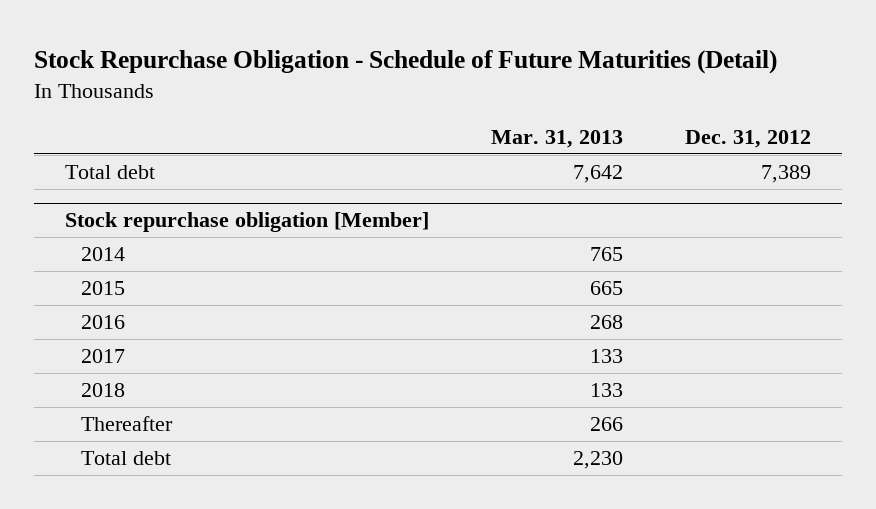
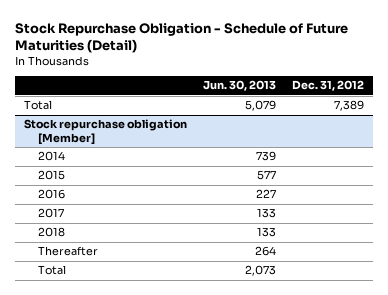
- | Mar. 31, 2013 | Dec. 31, 2012
+ | Jun. 30, 2013 | Dec. 31, 2012
- Total debt | 7,642 | 7,389
+ Total | 5,079 | 7,389
@ Stock repurchase obligation [Member]
- Total debt | 2,230 |
+ Total | 2,073 |

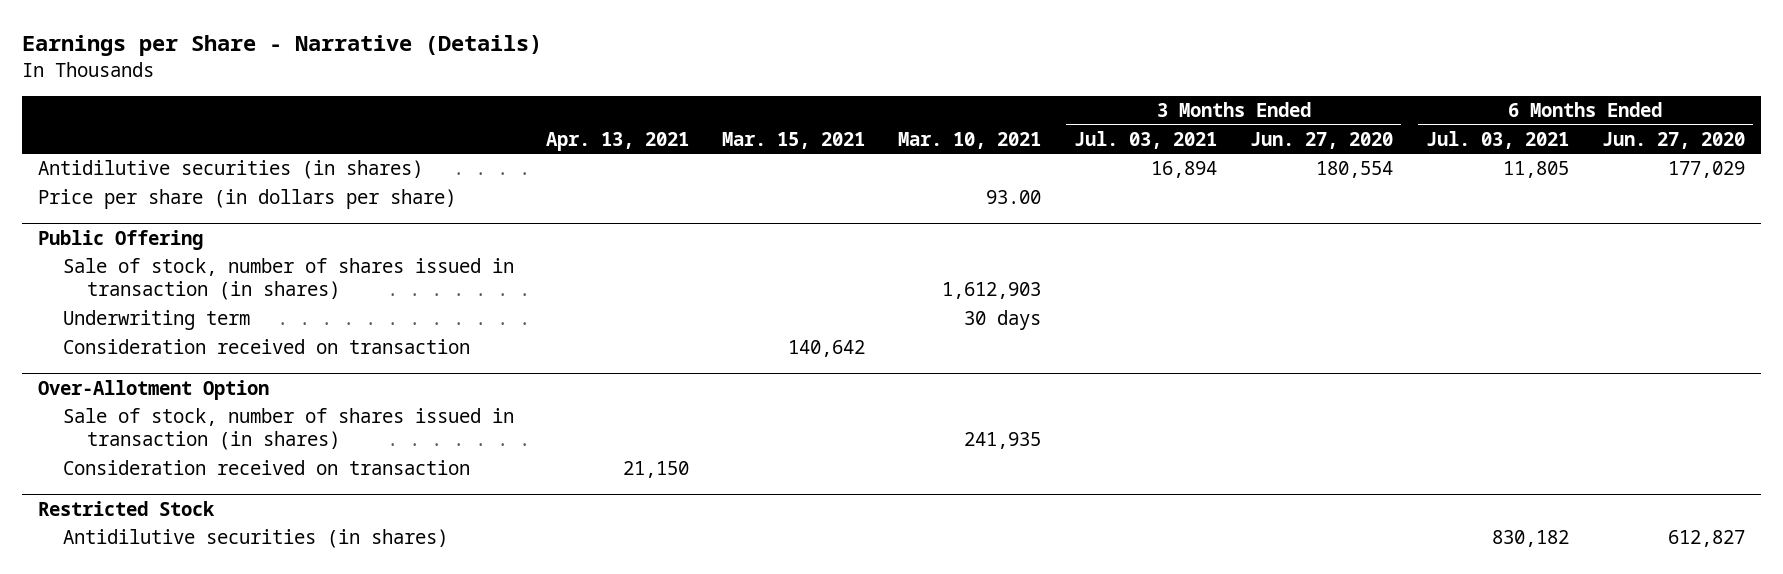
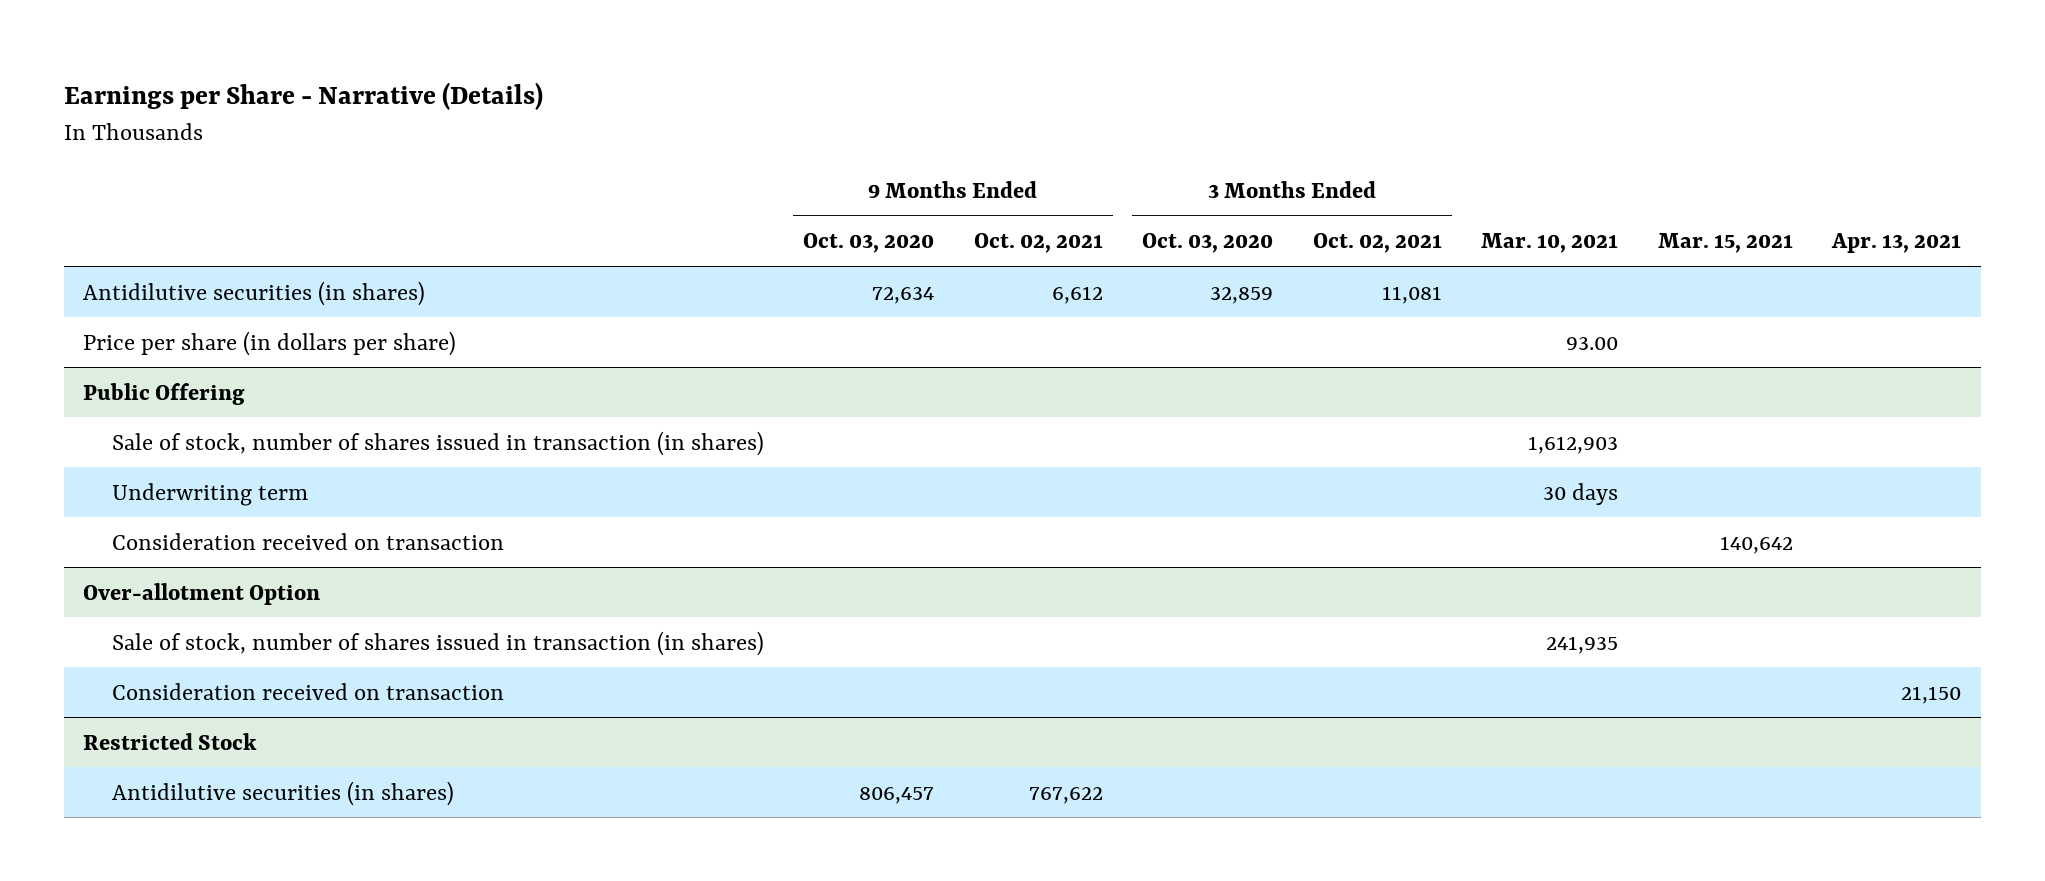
- | Apr. 13, 2021 | Mar. 15, 2021 | Mar. 10, 2021 | 3 Months Ended Jul. 03, 2021 | 3 Months Ended Jun. 27, 2020 | 6 Months Ended Jul. 03, 2021 | 6 Months Ended Jun. 27, 2020
+ | 9 Months Ended Oct. 03, 2020 | 9 Months Ended Oct. 02, 2021 | 3 Months Ended Oct. 03, 2020 | 3 Months Ended Oct. 02, 2021 | Mar. 10, 2021 | Mar. 15, 2021 | Apr. 13, 2021
- Over-Allotment Option
+ Over-allotment Option

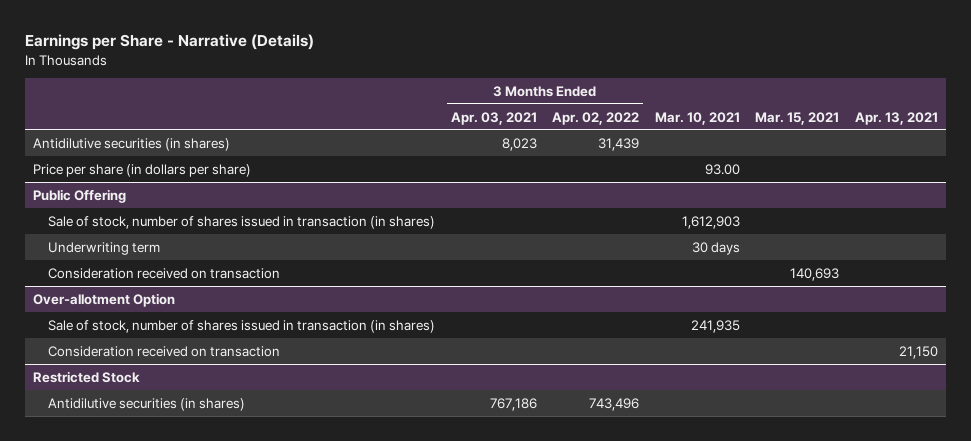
- | 9 Months Ended Oct. 03, 2020 | 9 Months Ended Oct. 02, 2021 | 3 Months Ended Oct. 03, 2020 | 3 Months Ended Oct. 02, 2021 | Mar. 10, 2021 | Mar. 15, 2021 | Apr. 13, 2021
+ | 3 Months Ended Apr. 03, 2021 | 3 Months Ended Apr. 02, 2022 | Mar. 10, 2021 | Mar. 15, 2021 | Apr. 13, 2021
@ Public Offering
- Consideration received on transaction | | | | | | 140,642 |
+ Consideration received on transaction | | | | 140,693 |

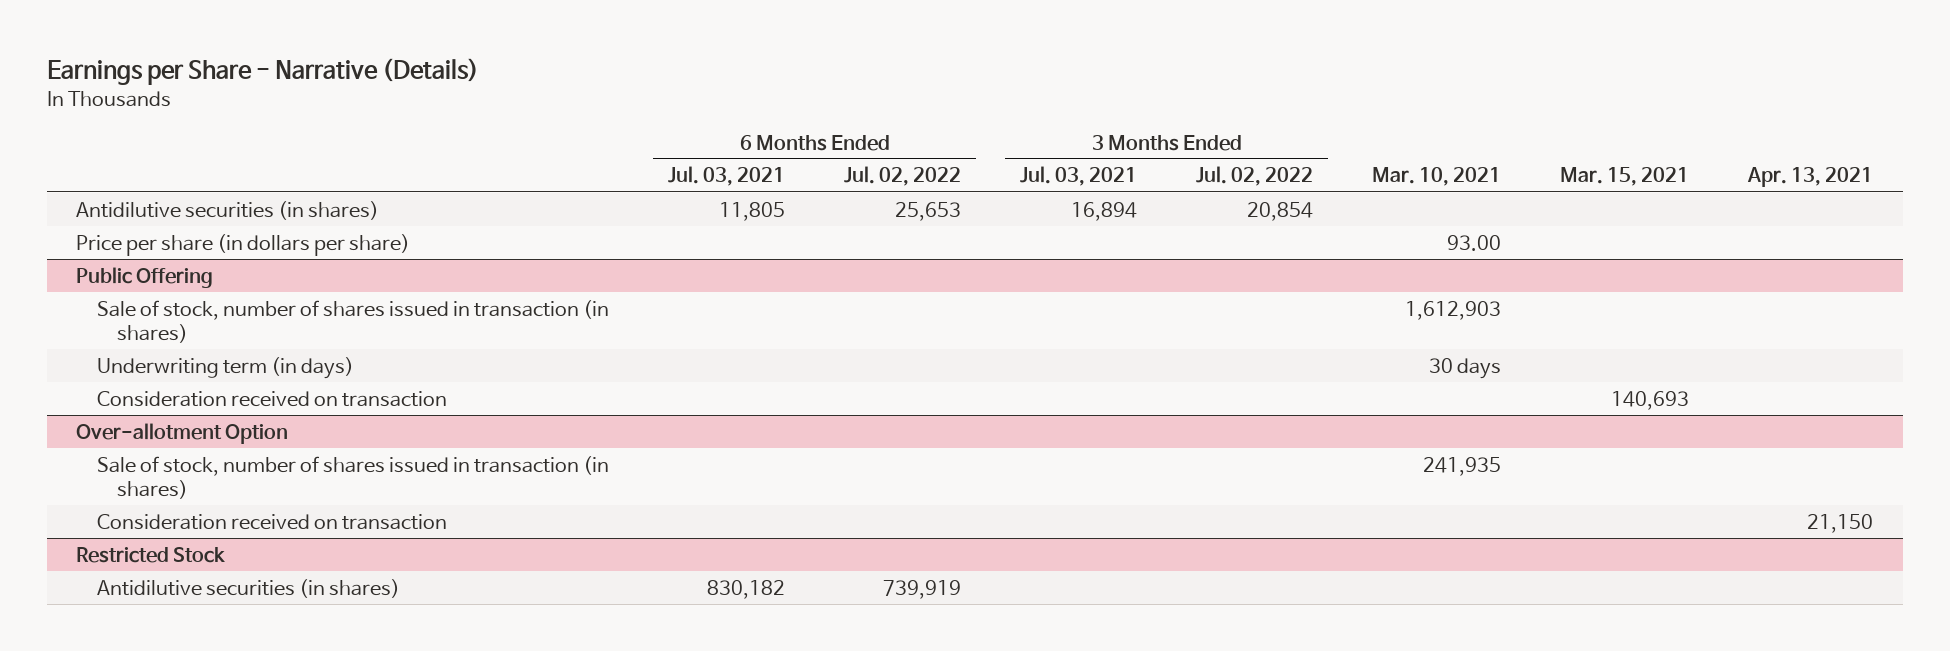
- | 3 Months Ended Apr. 03, 2021 | 3 Months Ended Apr. 02, 2022 | Mar. 10, 2021 | Mar. 15, 2021 | Apr. 13, 2021
+ | 6 Months Ended Jul. 03, 2021 | 6 Months Ended Jul. 02, 2022 | 3 Months Ended Jul. 03, 2021 | 3 Months Ended Jul. 02, 2022 | Mar. 10, 2021 | Mar. 15, 2021 | Apr. 13, 2021
@ Public Offering
- Underwriting term | | | 30 days | |
+ Underwriting term (in days) | | | | | 30 days | |

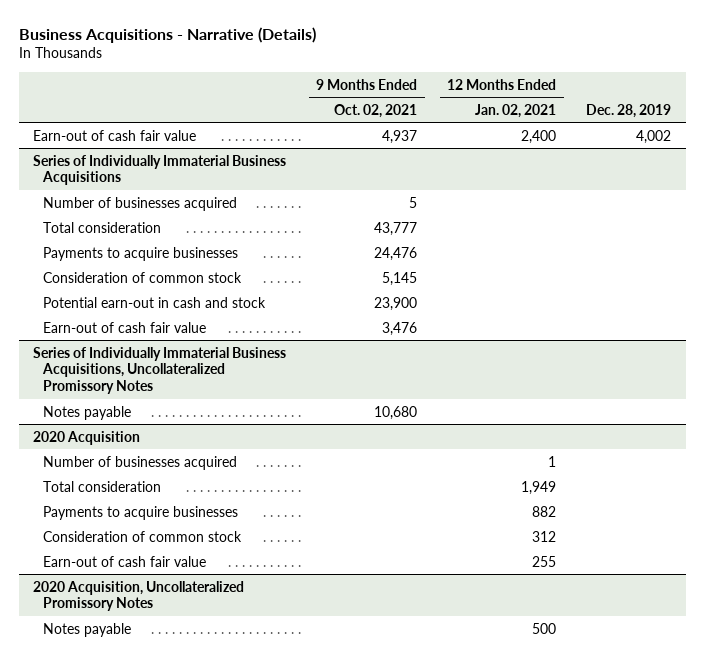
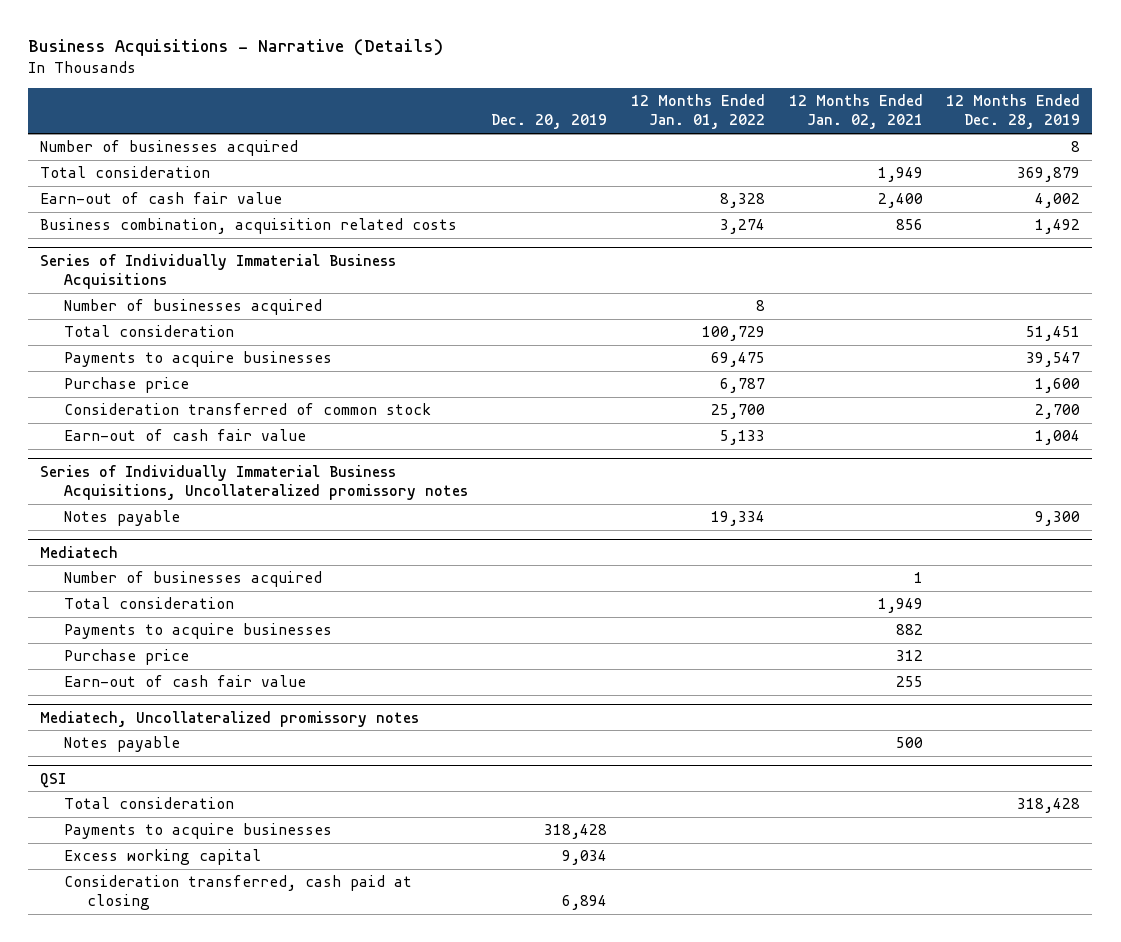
- | 9 Months Ended Oct. 02, 2021 | 12 Months Ended Jan. 02, 2021 | Dec. 28, 2019
+ | Dec. 20, 2019 | 12 Months Ended Jan. 01, 2022 | 12 Months Ended Jan. 02, 2021 | 12 Months Ended Dec. 28, 2019
+ Number of businesses acquired | | | | 8
+ Total consideration | | | 1,949 | 369,879
+ Business combination, acquisition related costs | | 3,274 | 856 | 1,492
@ Series of Individually Immaterial Business Acquisitions
- Consideration of common stock | 5,145 | |
- Potential earn-out in cash and stock | 23,900 | |
+ Purchase price | | 6,787 | | 1,600
+ Consideration transferred of common stock | | 25,700 | | 2,700
- Series of Individually Immaterial Business Acquisitions, Uncollateralized Promissory Notes
+ Series of Individually Immaterial Business Acquisitions, Uncollateralized promissory notes
- 2020 Acquisition
+ Mediatech
- Consideration of common stock | | 312 |
+ Purchase price | | | 312 |
- 2020 Acquisition, Uncollateralized Promissory Notes
+ Mediatech, Uncollateralized promissory notes
+ QSI
+ Total consideration | | | | 318,428
+ Payments to acquire businesses | 318,428 | | |
+ Excess working capital | 9,034 | | |
+ Consideration transferred, cash paid at closing | 6,894 | | |

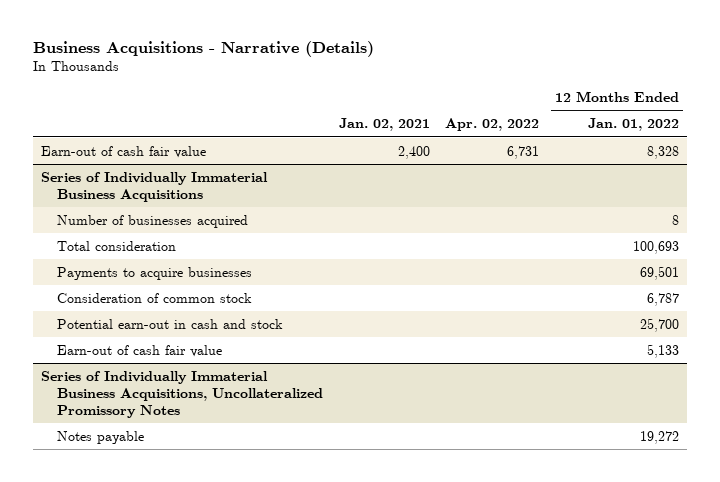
- | Dec. 20, 2019 | 12 Months Ended Jan. 01, 2022 | 12 Months Ended Jan. 02, 2021 | 12 Months Ended Dec. 28, 2019
+ | Jan. 02, 2021 | Apr. 02, 2022 | 12 Months Ended Jan. 01, 2022
- Number of businesses acquired | | | | 8
- Total consideration | | | 1,949 | 369,879
- Business combination, acquisition related costs | | 3,274 | 856 | 1,492
@ Series of Individually Immaterial Business Acquisitions
- Total consideration | | 100,729 | | 51,451
- Payments to acquire businesses | | 69,475 | | 39,547
- Purchase price | | 6,787 | | 1,600
- Consideration transferred of common stock | | 25,700 | | 2,700
+ Total consideration | | | 100,693
+ Payments to acquire businesses | | | 69,501
+ Consideration of common stock | | | 6,787
+ Potential earn-out in cash and stock | | | 25,700
- Series of Individually Immaterial Business Acquisitions, Uncollateralized promissory notes
- Notes payable | | 19,334 | | 9,300
- Mediatech
- Number of businesses acquired | | | 1 |
- Total consideration | | | 1,949 |
- Payments to acquire businesses | | | 882 |
- Purchase price | | | 312 |
- Earn-out of cash fair value | | | 255 |
- Mediatech, Uncollateralized promissory notes
- Notes payable | | | 500 |
- QSI
- Total consideration | | | | 318,428
- Payments to acquire businesses | 318,428 | | |
- Excess working capital | 9,034 | | |
- Consideration transferred, cash paid at closing | 6,894 | | |
+ Series of Individually Immaterial Business Acquisitions, Uncollateralized Promissory Notes
+ Notes payable | | | 19,272

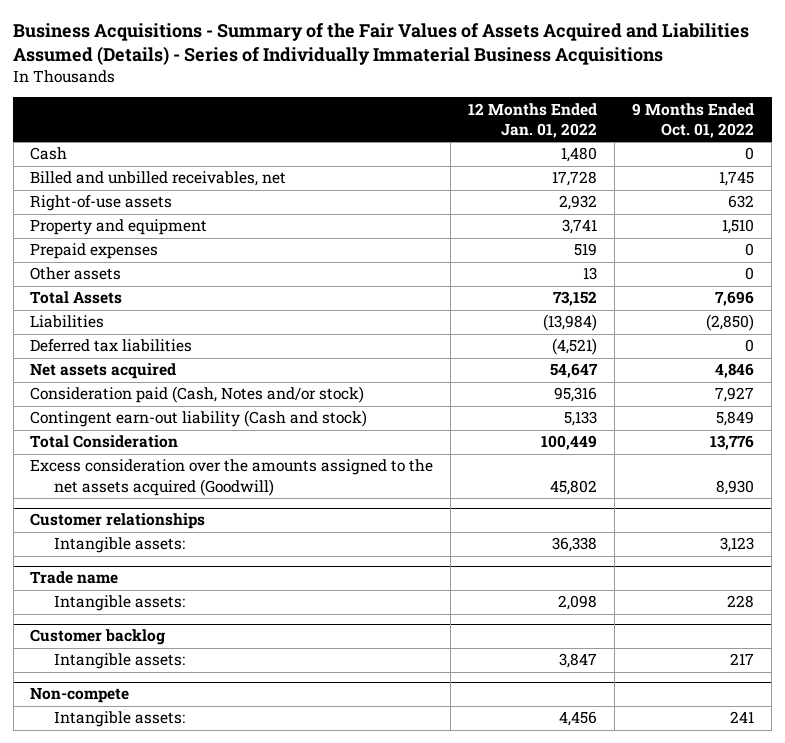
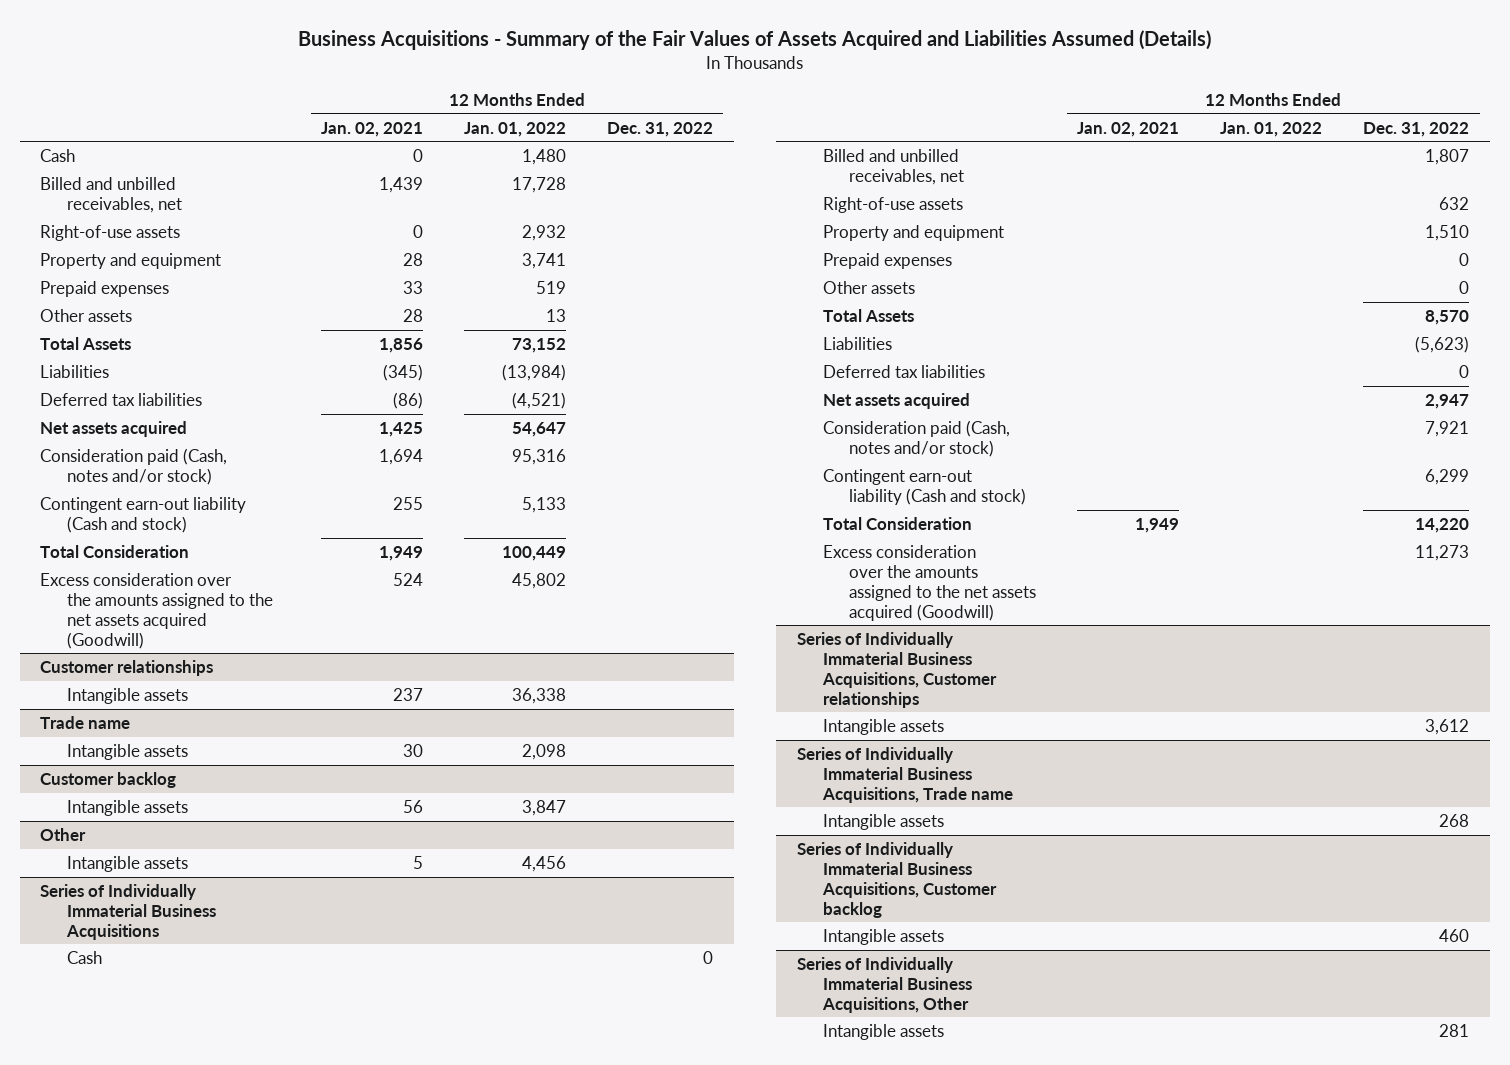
- Business Acquisitions - Summary of the Fair Values of Assets Acquired and Liabilities Assumed (Details) - Series of Individually Immaterial Business Acquisitions
+ Business Acquisitions - Summary of the Fair Values of Assets Acquired and Liabilities Assumed (Details)
- | 12 Months Ended Jan. 01, 2022 | 9 Months Ended Oct. 01, 2022
+ | 12 Months Ended Jan. 02, 2021 | 12 Months Ended Jan. 01, 2022 | 12 Months Ended Dec. 31, 2022
- Consideration paid (Cash, Notes and/or stock) | 95,316 | 7,927
+ Consideration paid (Cash, notes and/or stock) | 1,694 | 95,316 |
@ Customer relationships
- Intangible assets: | 36,338 | 3,123
+ Intangible assets | 237 | 36,338 |
@ Trade name
- Intangible assets: | 2,098 | 228
+ Intangible assets | 30 | 2,098 |
@ Customer backlog
- Intangible assets: | 3,847 | 217
- Non-compete
- Intangible assets: | 4,456 | 241
@ Customer backlog
+ Intangible assets | 56 | 3,847 |
+ Other
+ Intangible assets | 5 | 4,456 |
+ Series of Individually Immaterial Business Acquisitions
+ Cash | | | 0
+ Billed and unbilled receivables, net | | | 1,807
+ Right-of-use assets | | | 632
+ Property and equipment | | | 1,510
+ Prepaid expenses | | | 0
+ Other assets | | | 0
+ Total Assets | | | 8,570
+ Liabilities | | | (5,623)
+ Deferred tax liabilities | | | 0
+ Net assets acquired | | | 2,947
+ Consideration paid (Cash, notes and/or stock) | | | 7,921
+ Contingent earn-out liability (Cash and stock) | | | 6,299
+ Total Consideration | 1,949 | | 14,220
+ Excess consideration over the amounts assigned to the net assets acquired (Goodwill) | | | 11,273
+ Series of Individually Immaterial Business Acquisitions, Customer relationships
+ Intangible assets | | | 3,612
+ Series of Individually Immaterial Business Acquisitions, Trade name
+ Intangible assets | | | 268
+ Series of Individually Immaterial Business Acquisitions, Customer backlog
+ Intangible assets | | | 460
+ Series of Individually Immaterial Business Acquisitions, Other
+ Intangible assets | | | 281

